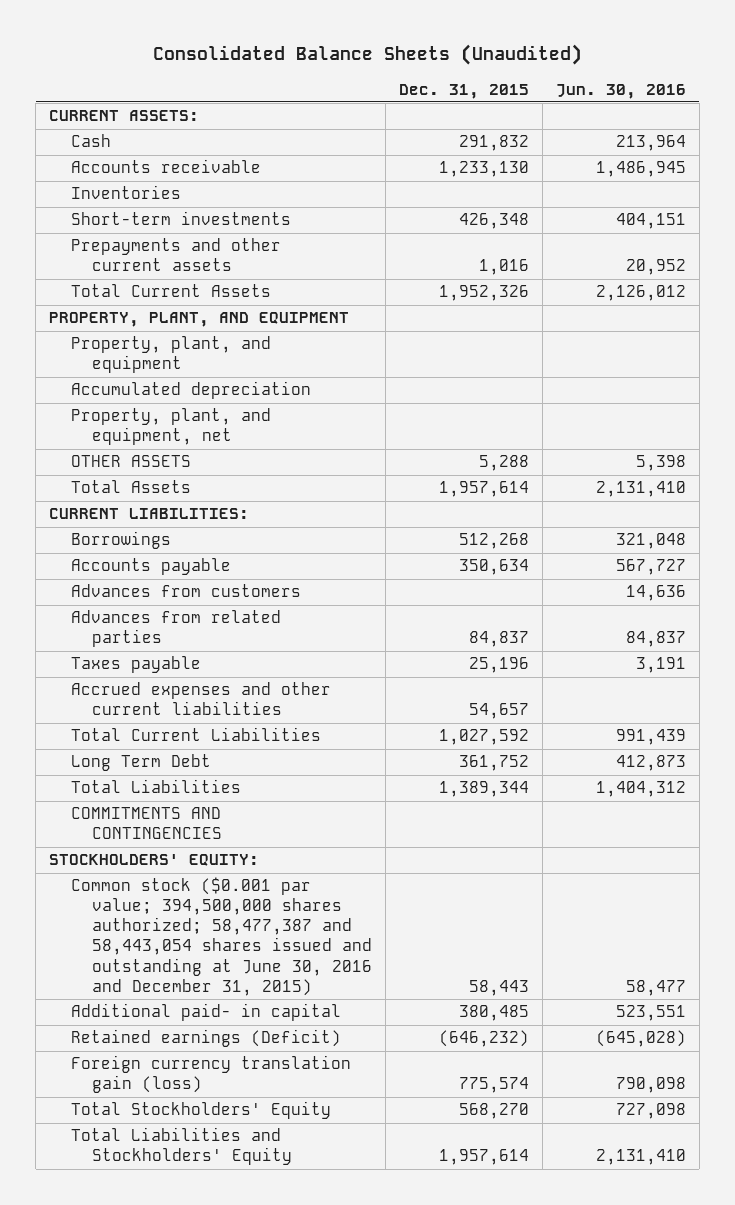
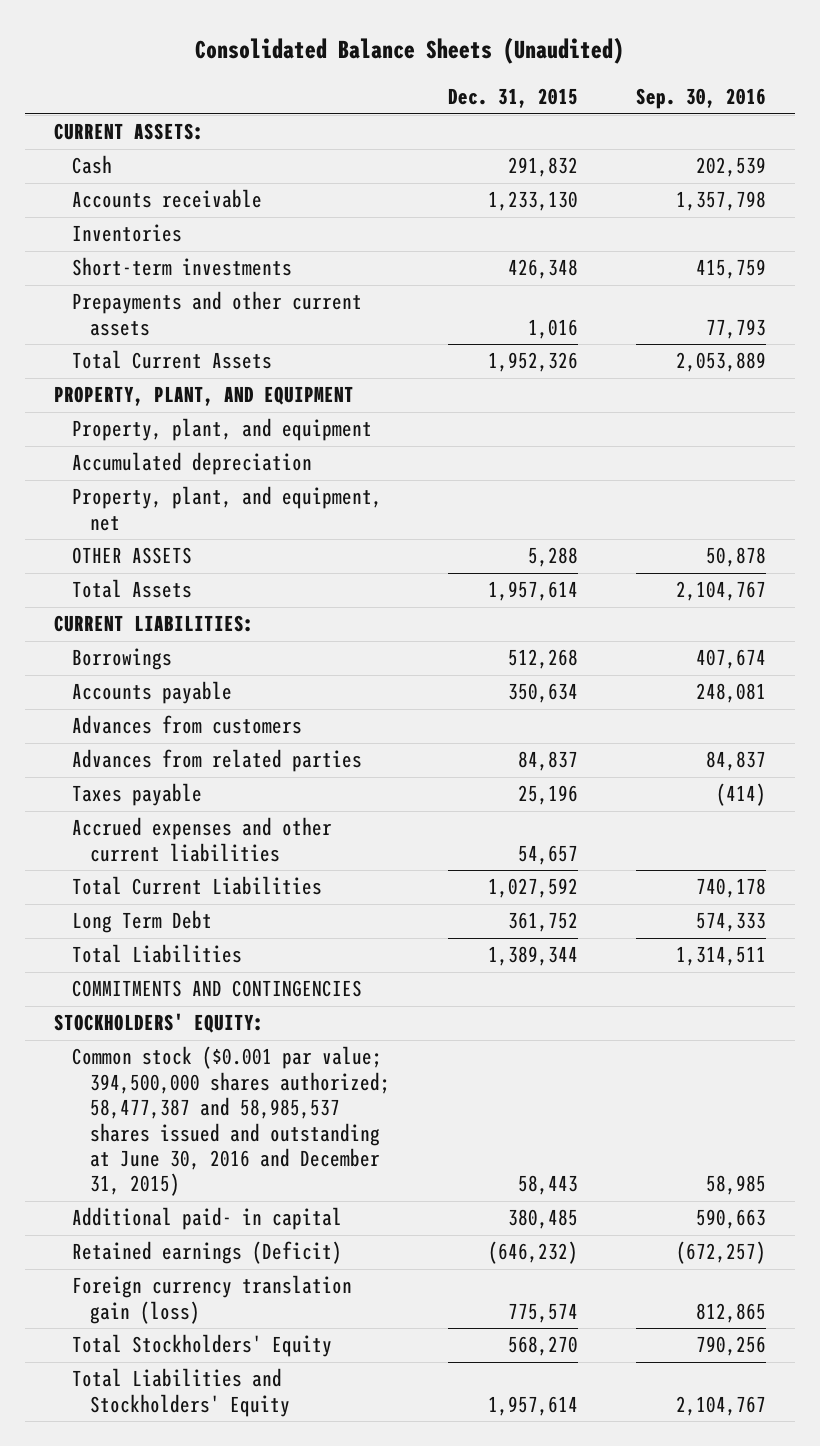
- | Dec. 31, 2015 | Jun. 30, 2016
+ | Dec. 31, 2015 | Sep. 30, 2016
- Common stock ($0.001 par value; 394,500,000 shares authorized; 58,477,387 and 58,443,054 shares issued and outstanding at June 30, 2016 and December 31, 2015) | 58,443 | 58,477
+ Common stock ($0.001 par value; 394,500,000 shares authorized; 58,477,387 and 58,985,537 shares issued and outstanding at June 30, 2016 and December 31, 2015) | 58,443 | 58,985

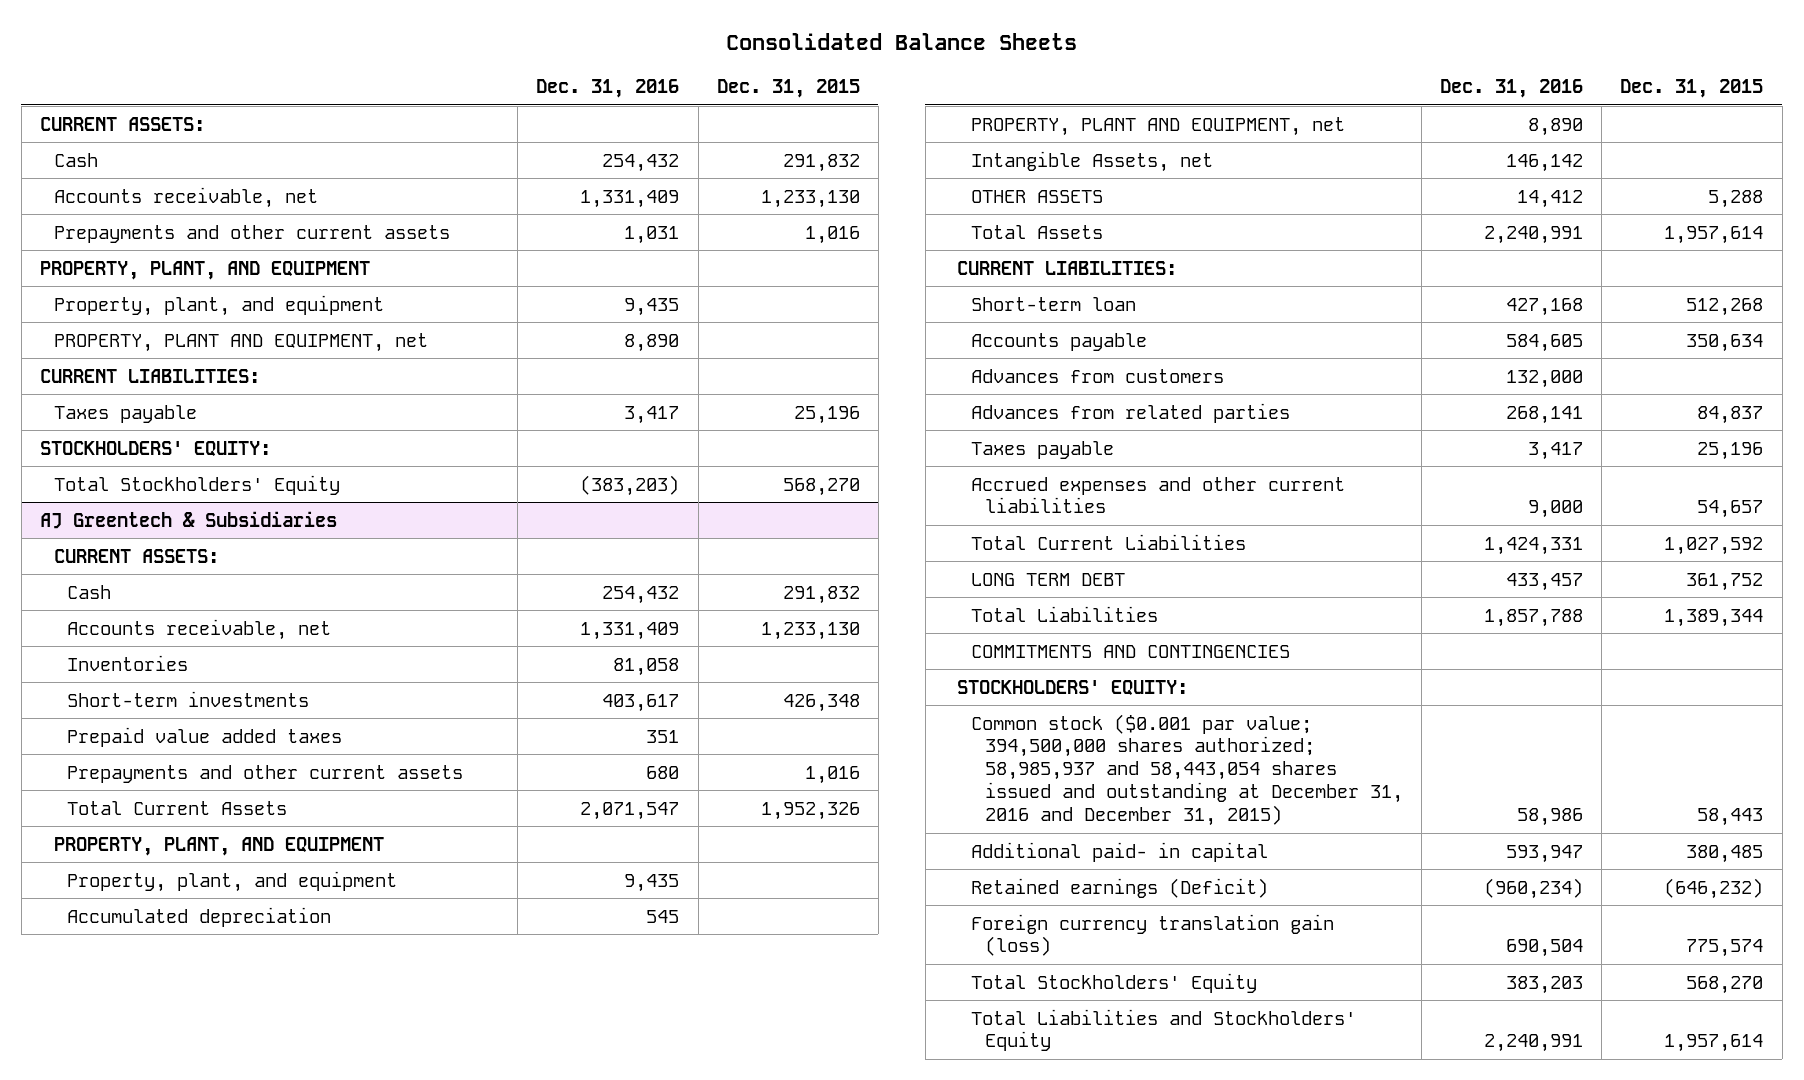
- Consolidated Balance Sheets (Unaudited)
+ Consolidated Balance Sheets
- | Dec. 31, 2015 | Sep. 30, 2016
+ | Dec. 31, 2016 | Dec. 31, 2015
- Accounts receivable | 1,233,130 | 1,357,798
+ Accounts receivable, net | 1,331,409 | 1,233,130
+ Prepayments and other current assets | 1,031 | 1,016
+ PROPERTY, PLANT, AND EQUIPMENT
+ Property, plant, and equipment | 9,435 |
+ PROPERTY, PLANT AND EQUIPMENT, net | 8,890 |
+ CURRENT LIABILITIES:
+ Taxes payable | 3,417 | 25,196
+ STOCKHOLDERS' EQUITY:
+ Total Stockholders' Equity | (383,203) | 568,270
+ AJ Greentech & Subsidiaries
+ CURRENT ASSETS:
+ Cash | 254,432 | 291,832
+ Accounts receivable, net | 1,331,409 | 1,233,130
+ Prepaid value added taxes | 351 |
- Property, plant, and equipment, net
+ PROPERTY, PLANT AND EQUIPMENT, net | 8,890 |
+ Intangible Assets, net | 146,142 |
- Borrowings | 512,268 | 407,674
+ Short-term loan | 427,168 | 512,268
- Long Term Debt | 361,752 | 574,333
+ LONG TERM DEBT | 433,457 | 361,752
- Common stock ($0.001 par value; 394,500,000 shares authorized; 58,477,387 and 58,985,537 shares issued and outstanding at June 30, 2016 and December 31, 2015) | 58,443 | 58,985
+ Common stock ($0.001 par value; 394,500,000 shares authorized; 58,985,937 and 58,443,054 shares issued and outstanding at December 31, 2016 and December 31, 2015) | 58,986 | 58,443

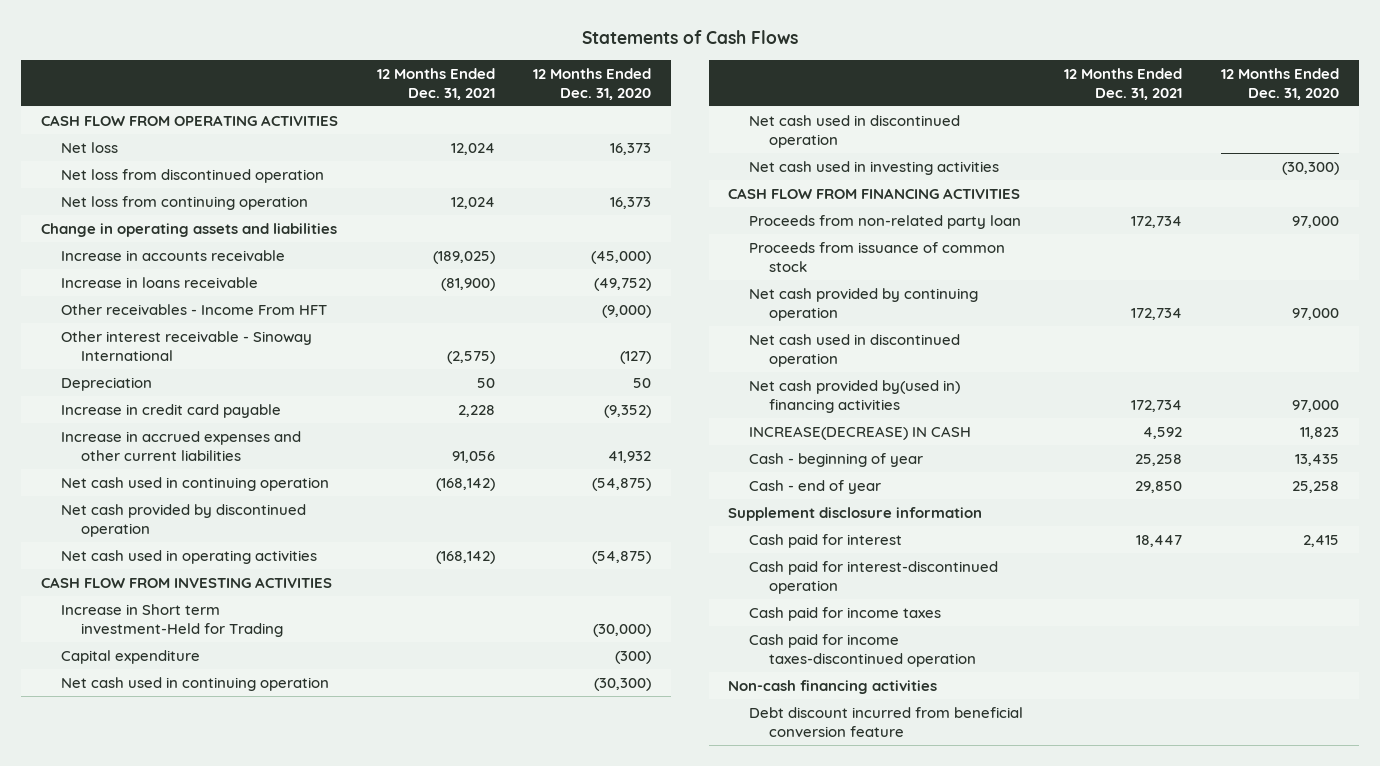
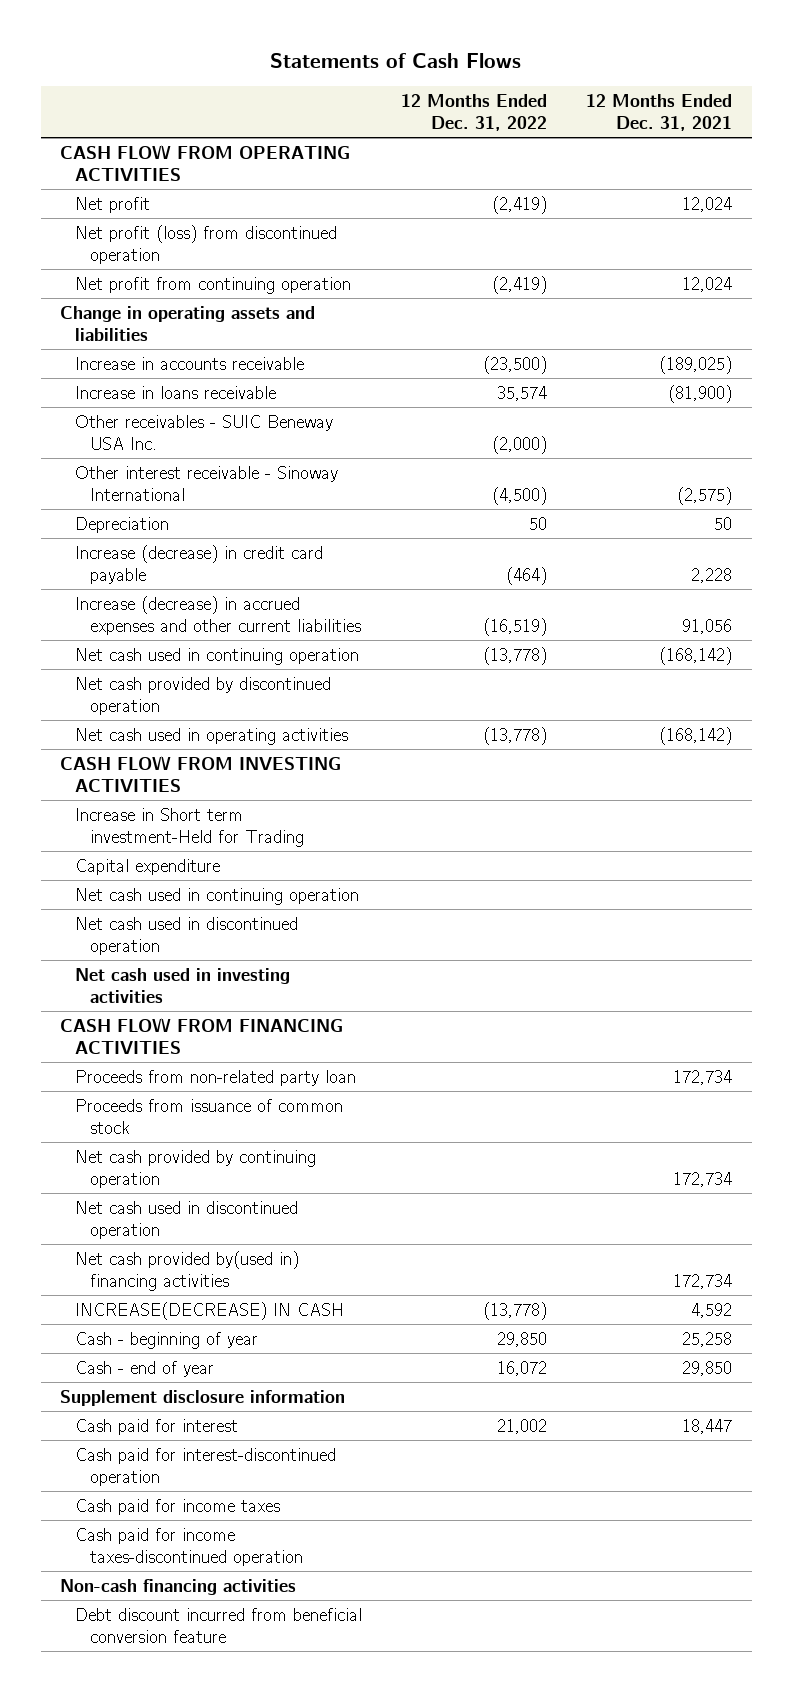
- | 12 Months Ended Dec. 31, 2021 | 12 Months Ended Dec. 31, 2020
+ | 12 Months Ended Dec. 31, 2022 | 12 Months Ended Dec. 31, 2021
- Net loss | 12,024 | 16,373
- Net loss from discontinued operation
- Net loss from continuing operation | 12,024 | 16,373
+ Net profit | (2,419) | 12,024
+ Net profit (loss) from discontinued operation
+ Net profit from continuing operation | (2,419) | 12,024
- Other receivables - Income From HFT | | (9,000)
+ Other receivables - SUIC Beneway USA Inc. | (2,000) |
- Increase in credit card payable | 2,228 | (9,352)
- Increase in accrued expenses and other current liabilities | 91,056 | 41,932
+ Increase (decrease) in credit card payable | (464) | 2,228
+ Increase (decrease) in accrued expenses and other current liabilities | (16,519) | 91,056

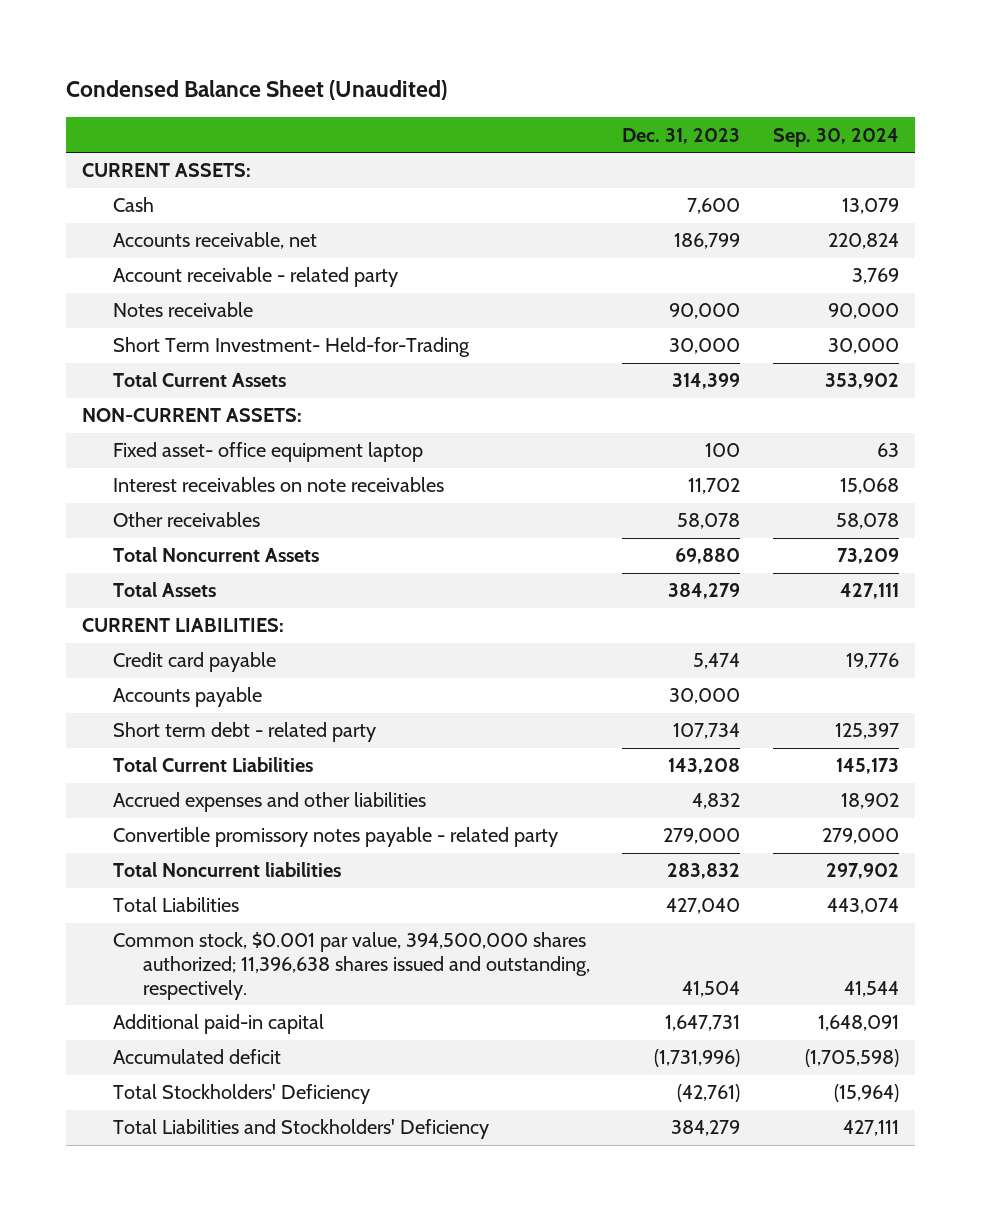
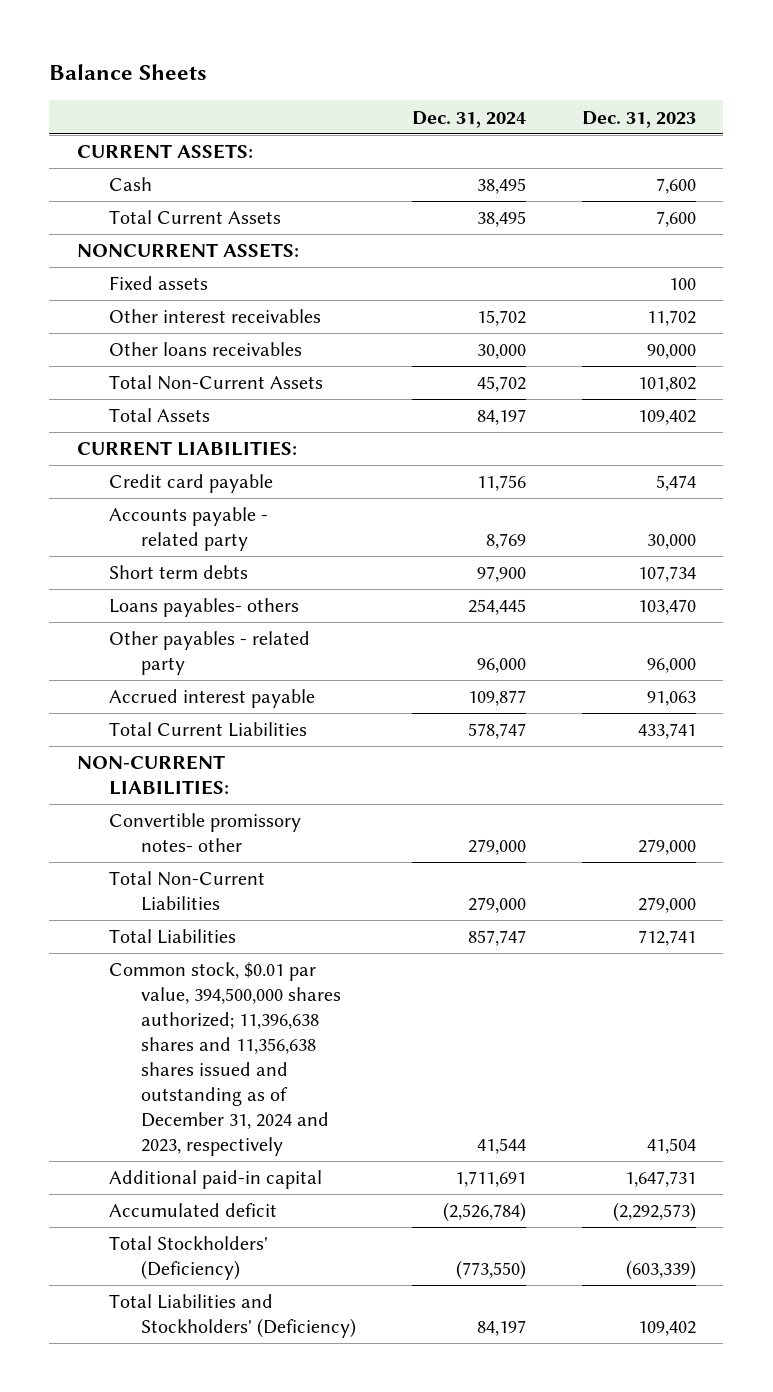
- Condensed Balance Sheet (Unaudited)
+ Balance Sheets
- | Dec. 31, 2023 | Sep. 30, 2024
+ | Dec. 31, 2024 | Dec. 31, 2023
- Accounts receivable, net | 186,799 | 220,824
- Account receivable - related party | | 3,769
- Notes receivable | 90,000 | 90,000
- Short Term Investment- Held-for-Trading | 30,000 | 30,000
- Total Current Assets | 314,399 | 353,902
- NON-CURRENT ASSETS:
- Fixed asset- office equipment laptop | 100 | 63
- Interest receivables on note receivables | 11,702 | 15,068
- Other receivables | 58,078 | 58,078
- Total Noncurrent Assets | 69,880 | 73,209
- Total Assets | 384,279 | 427,111
+ Total Current Assets | 38,495 | 7,600
+ NONCURRENT ASSETS:
+ Fixed assets | | 100
+ Other interest receivables | 15,702 | 11,702
+ Other loans receivables | 30,000 | 90,000
+ Total Non-Current Assets | 45,702 | 101,802
+ Total Assets | 84,197 | 109,402
- Accounts payable | 30,000 |
- Short term debt - related party | 107,734 | 125,397
- Total Current Liabilities | 143,208 | 145,173
- Accrued expenses and other liabilities | 4,832 | 18,902
- Convertible promissory notes payable - related party | 279,000 | 279,000
- Total Noncurrent liabilities | 283,832 | 297,902
- Total Liabilities | 427,040 | 443,074
- Common stock, $0.001 par value, 394,500,000 shares authorized; 11,396,638 shares issued and outstanding, respectively. | 41,504 | 41,544
+ Accounts payable - related party | 8,769 | 30,000
+ Short term debts | 97,900 | 107,734
+ Loans payables- others | 254,445 | 103,470
+ Other payables - related party | 96,000 | 96,000
+ Accrued interest payable | 109,877 | 91,063
+ Total Current Liabilities | 578,747 | 433,741
+ NON-CURRENT LIABILITIES:
+ Convertible promissory notes- other | 279,000 | 279,000
+ Total Non-Current Liabilities | 279,000 | 279,000
+ Total Liabilities | 857,747 | 712,741
+ Common stock, $0.01 par value, 394,500,000 shares authorized; 11,396,638 shares and 11,356,638 shares issued and outstanding as of December 31, 2024 and 2023, respectively | 41,544 | 41,504
- Accumulated deficit | (1,731,996) | (1,705,598)
- Total Stockholders' Deficiency | (42,761) | (15,964)
- Total Liabilities and Stockholders' Deficiency | 384,279 | 427,111
+ Accumulated deficit | (2,526,784) | (2,292,573)
+ Total Stockholders' (Deficiency) | (773,550) | (603,339)
+ Total Liabilities and Stockholders' (Deficiency) | 84,197 | 109,402

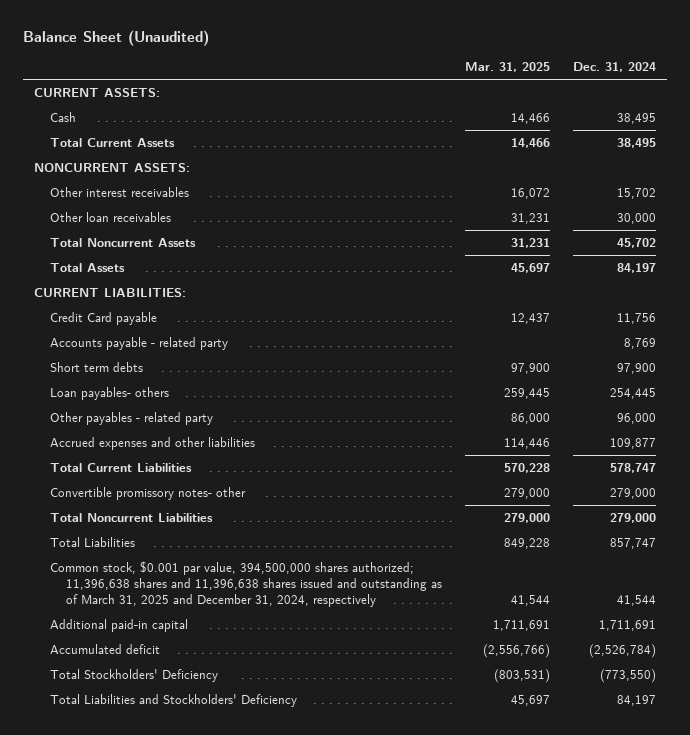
- Balance Sheets
+ Balance Sheet (Unaudited)
- | Dec. 31, 2024 | Dec. 31, 2023
+ | Mar. 31, 2025 | Dec. 31, 2024
- Fixed assets | | 100
- Other loans receivables | 30,000 | 90,000
- Total Non-Current Assets | 45,702 | 101,802
+ Other loan receivables | 31,231 | 30,000
+ Total Noncurrent Assets | 31,231 | 45,702
- Credit card payable | 11,756 | 5,474
+ Credit Card payable | 12,437 | 11,756
- Loans payables- others | 254,445 | 103,470
+ Loan payables- others | 259,445 | 254,445
- Accrued interest payable | 109,877 | 91,063
+ Accrued expenses and other liabilities | 114,446 | 109,877
- NON-CURRENT LIABILITIES:
- Total Non-Current Liabilities | 279,000 | 279,000
+ Total Noncurrent Liabilities | 279,000 | 279,000
- Common stock, $0.01 par value, 394,500,000 shares authorized; 11,396,638 shares and 11,356,638 shares issued and outstanding as of December 31, 2024 and 2023, respectively | 41,544 | 41,504
+ Common stock, $0.001 par value, 394,500,000 shares authorized; 11,396,638 shares and 11,396,638 shares issued and outstanding as of March 31, 2025 and December 31, 2024, respectively | 41,544 | 41,544
- Total Stockholders' (Deficiency) | (773,550) | (603,339)
- Total Liabilities and Stockholders' (Deficiency) | 84,197 | 109,402
+ Total Stockholders' Deficiency | (803,531) | (773,550)
+ Total Liabilities and Stockholders' Deficiency | 45,697 | 84,197

